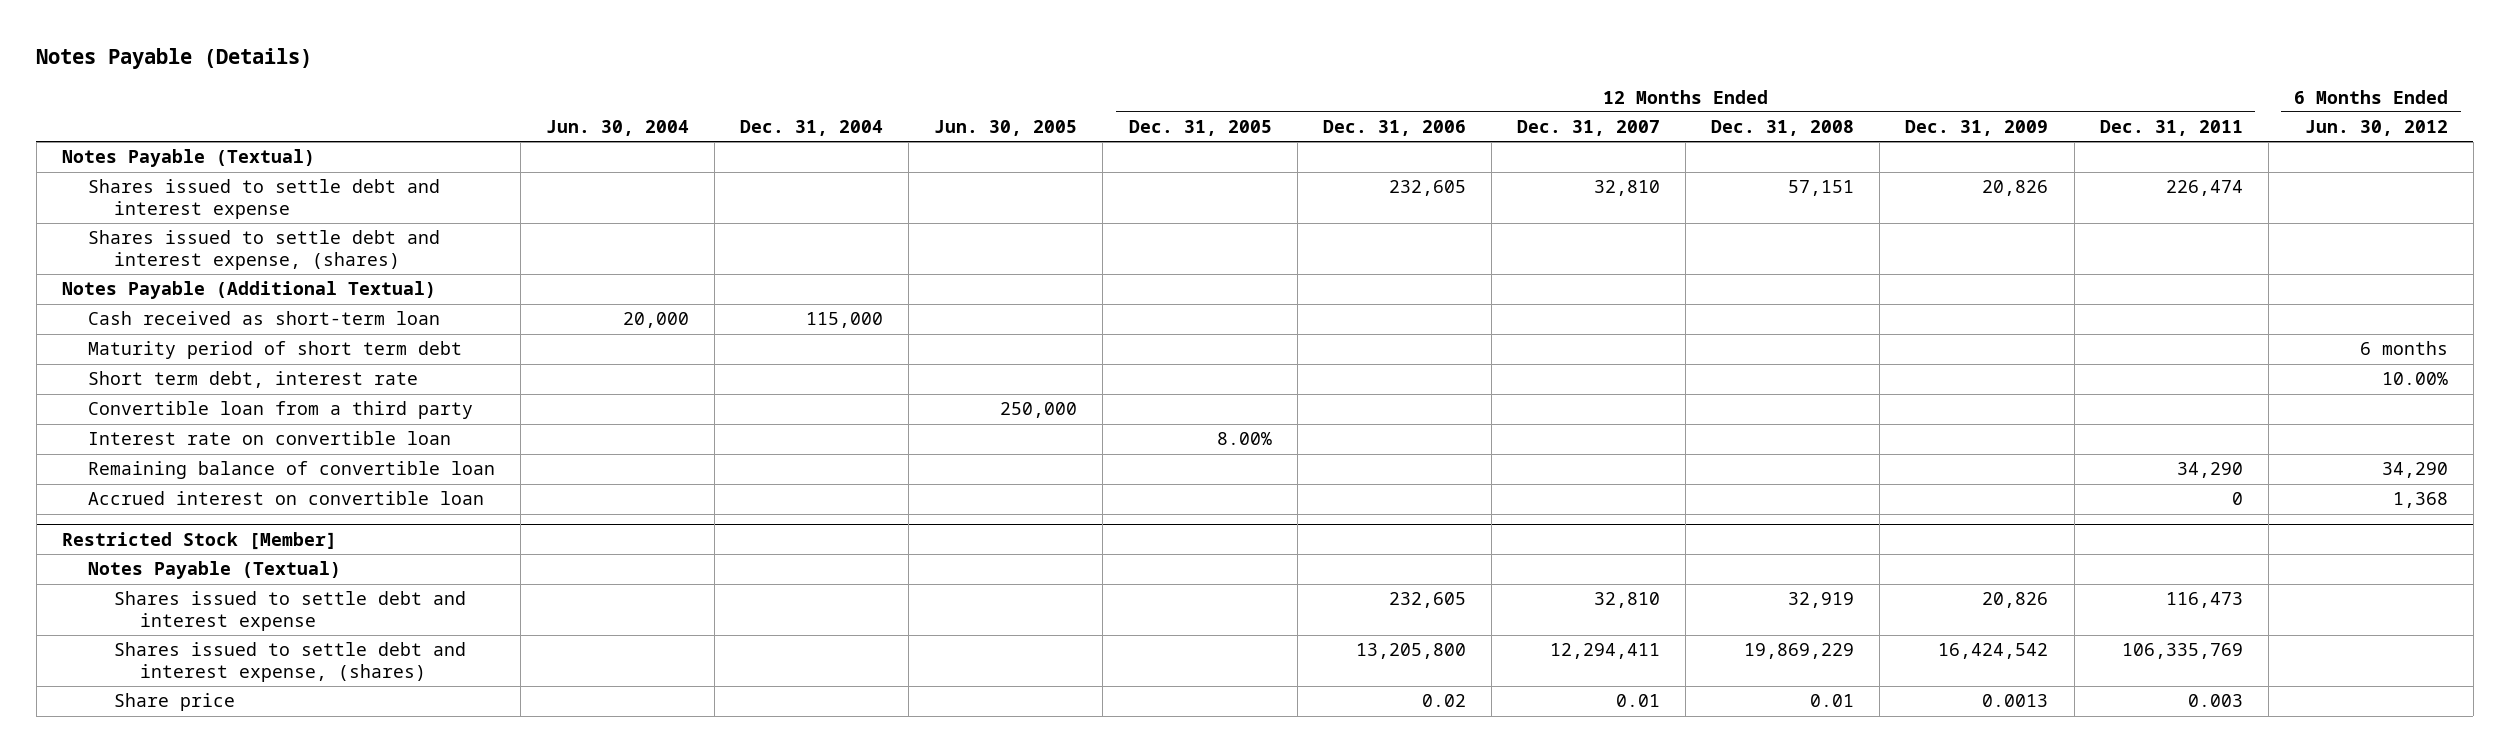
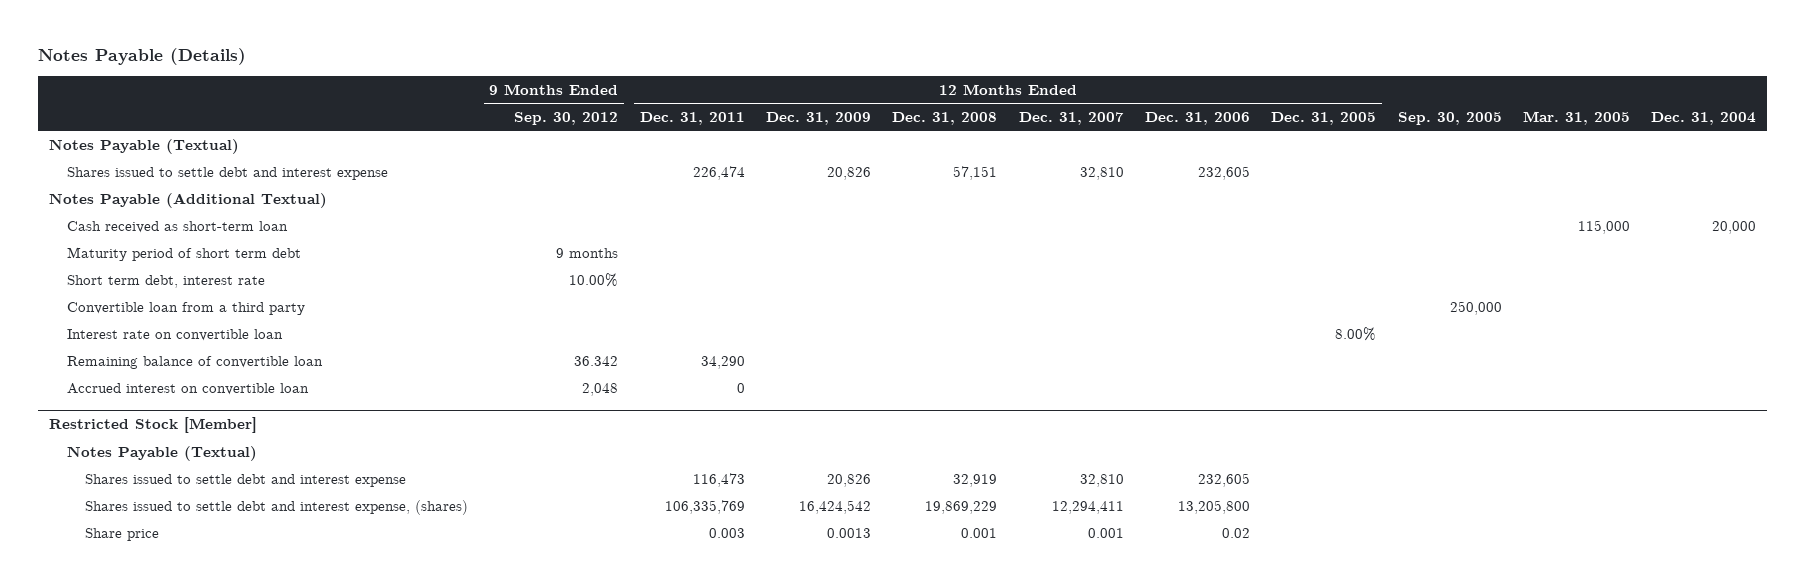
- | Jun. 30, 2004 | Dec. 31, 2004 | Jun. 30, 2005 | 12 Months Ended Dec. 31, 2005 | 12 Months Ended Dec. 31, 2006 | 12 Months Ended Dec. 31, 2007 | 12 Months Ended Dec. 31, 2008 | 12 Months Ended Dec. 31, 2009 | 12 Months Ended Dec. 31, 2011 | 6 Months Ended Jun. 30, 2012
+ | 9 Months Ended Sep. 30, 2012 | 12 Months Ended Dec. 31, 2011 | 12 Months Ended Dec. 31, 2009 | 12 Months Ended Dec. 31, 2008 | 12 Months Ended Dec. 31, 2007 | 12 Months Ended Dec. 31, 2006 | 12 Months Ended Dec. 31, 2005 | Sep. 30, 2005 | Mar. 31, 2005 | Dec. 31, 2004
- Shares issued to settle debt and interest expense, (shares)
- Cash received as short-term loan | 20,000 | 115,000 | | | | | | | |
+ Cash received as short-term loan | | | | | | | | | 115,000 | 20,000
@ Restricted Stock [Member]
- Share price | | | | | 0.02 | 0.01 | 0.01 | 0.0013 | 0.003 |
+ Share price | | 0.003 | 0.0013 | 0.001 | 0.001 | 0.02 | | | |

